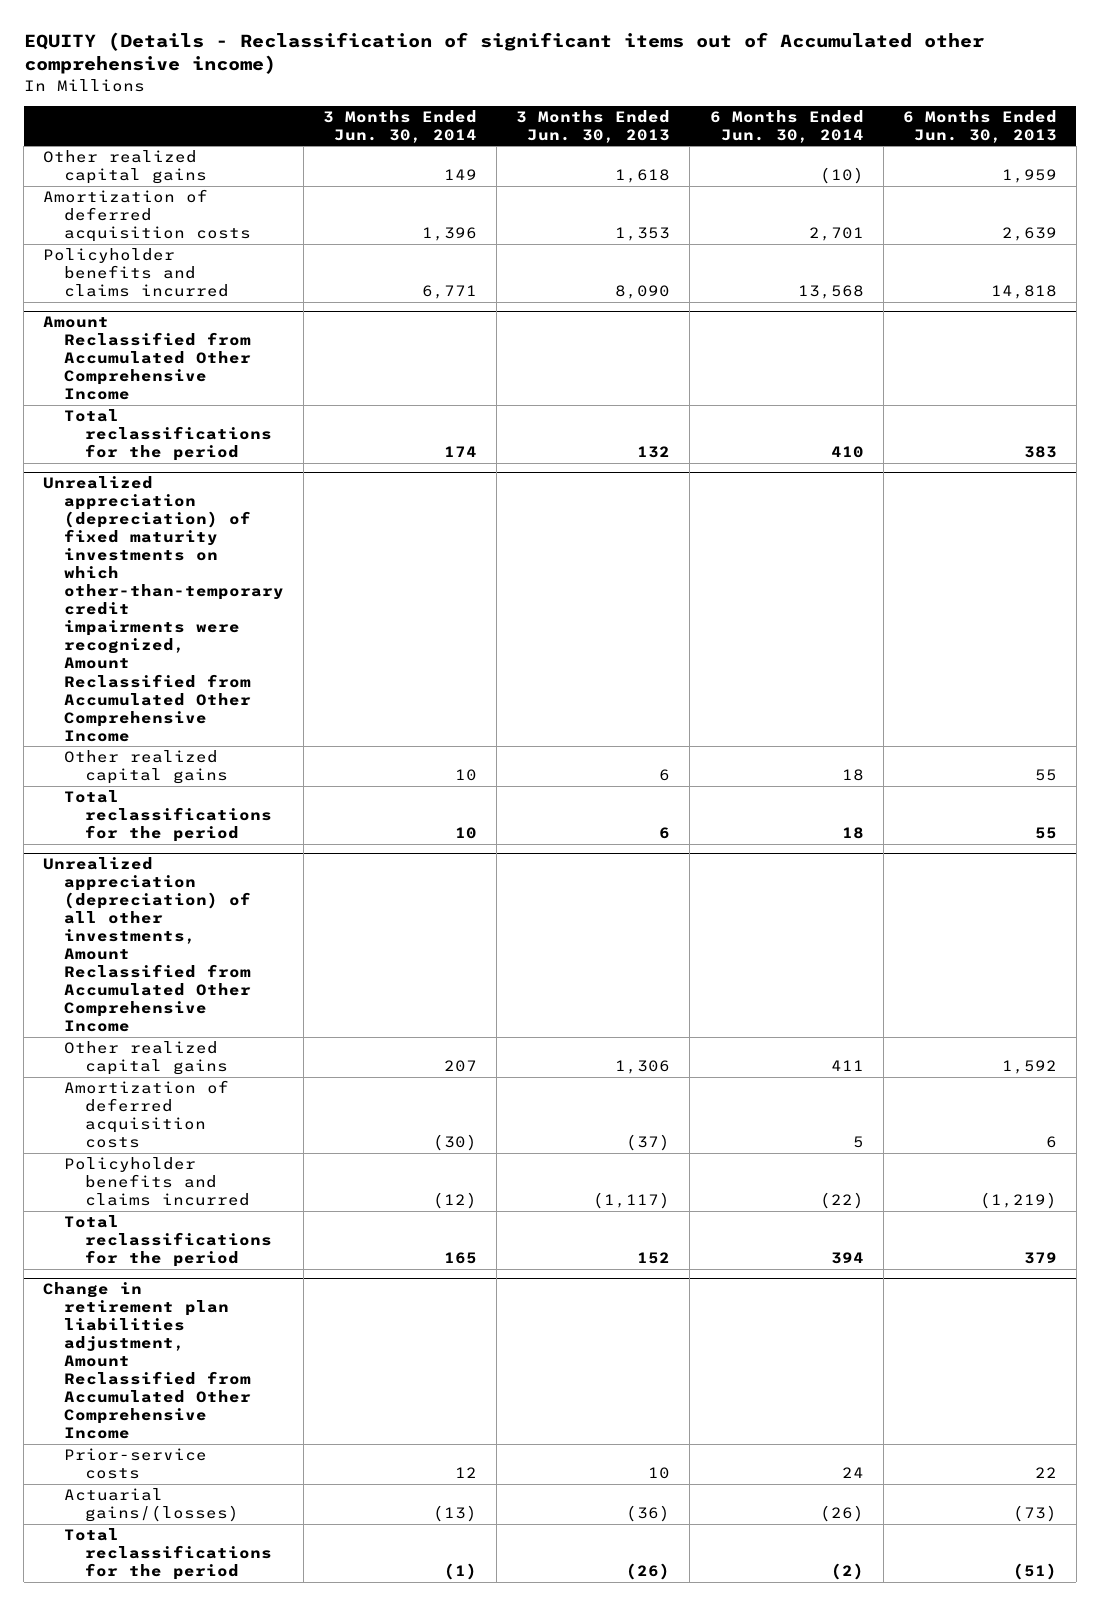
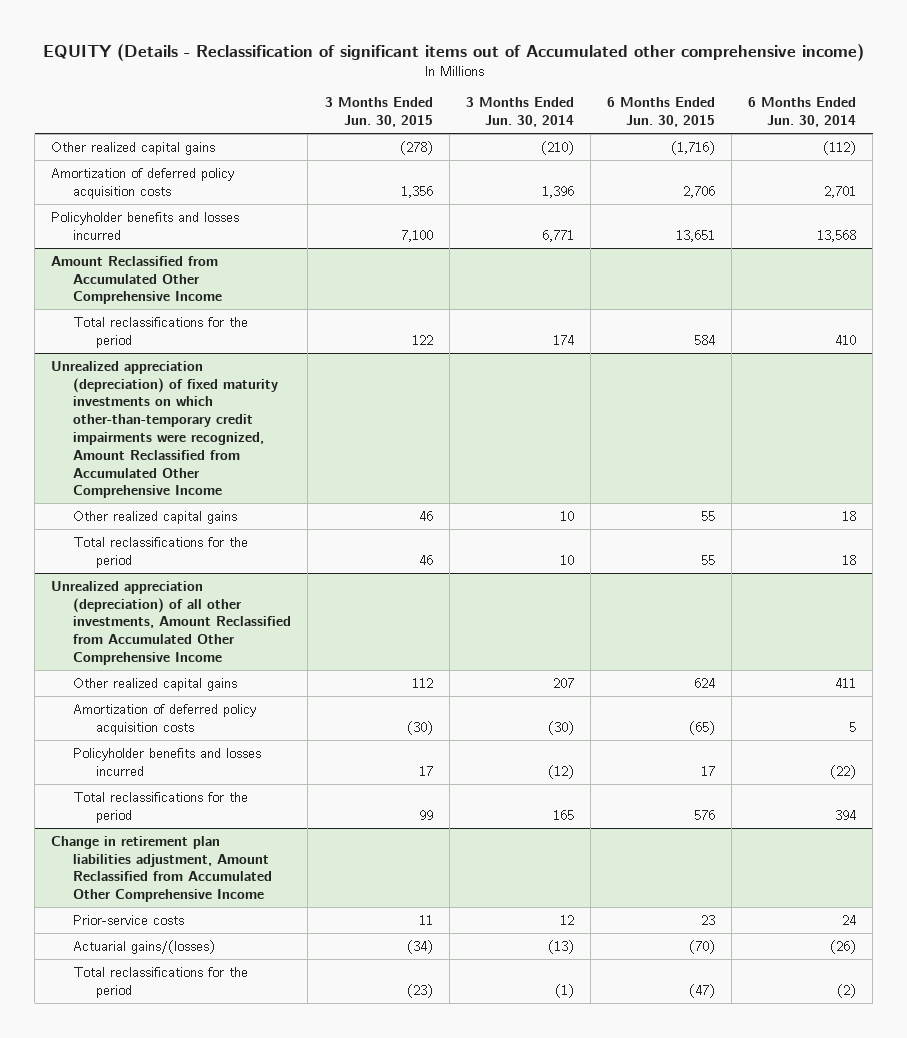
- | 3 Months Ended Jun. 30, 2014 | 3 Months Ended Jun. 30, 2013 | 6 Months Ended Jun. 30, 2014 | 6 Months Ended Jun. 30, 2013
+ | 3 Months Ended Jun. 30, 2015 | 3 Months Ended Jun. 30, 2014 | 6 Months Ended Jun. 30, 2015 | 6 Months Ended Jun. 30, 2014
- Other realized capital gains | 149 | 1,618 | (10) | 1,959
- Amortization of deferred acquisition costs | 1,396 | 1,353 | 2,701 | 2,639
- Policyholder benefits and claims incurred | 6,771 | 8,090 | 13,568 | 14,818
+ Other realized capital gains | (278) | (210) | (1,716) | (112)
+ Amortization of deferred policy acquisition costs | 1,356 | 1,396 | 2,706 | 2,701
+ Policyholder benefits and losses incurred | 7,100 | 6,771 | 13,651 | 13,568
@ Unrealized appreciation (depreciation) of all other investments, Amount Reclassified from Accumulated Other Comprehensive Income
- Amortization of deferred acquisition costs | (30) | (37) | 5 | 6
- Policyholder benefits and claims incurred | (12) | (1,117) | (22) | (1,219)
+ Amortization of deferred policy acquisition costs | (30) | (30) | (65) | 5
+ Policyholder benefits and losses incurred | 17 | (12) | 17 | (22)

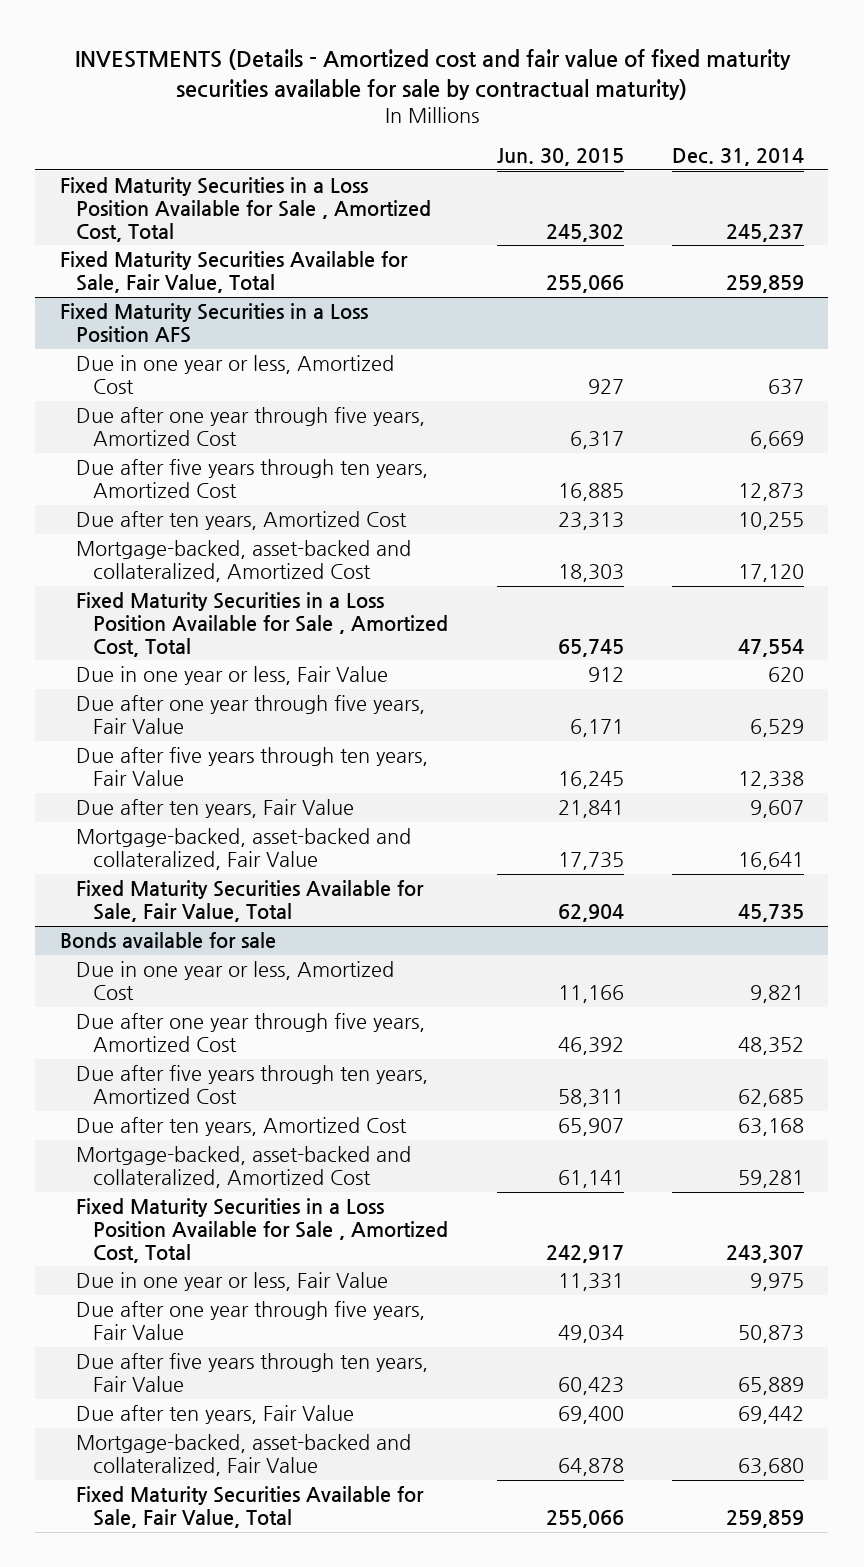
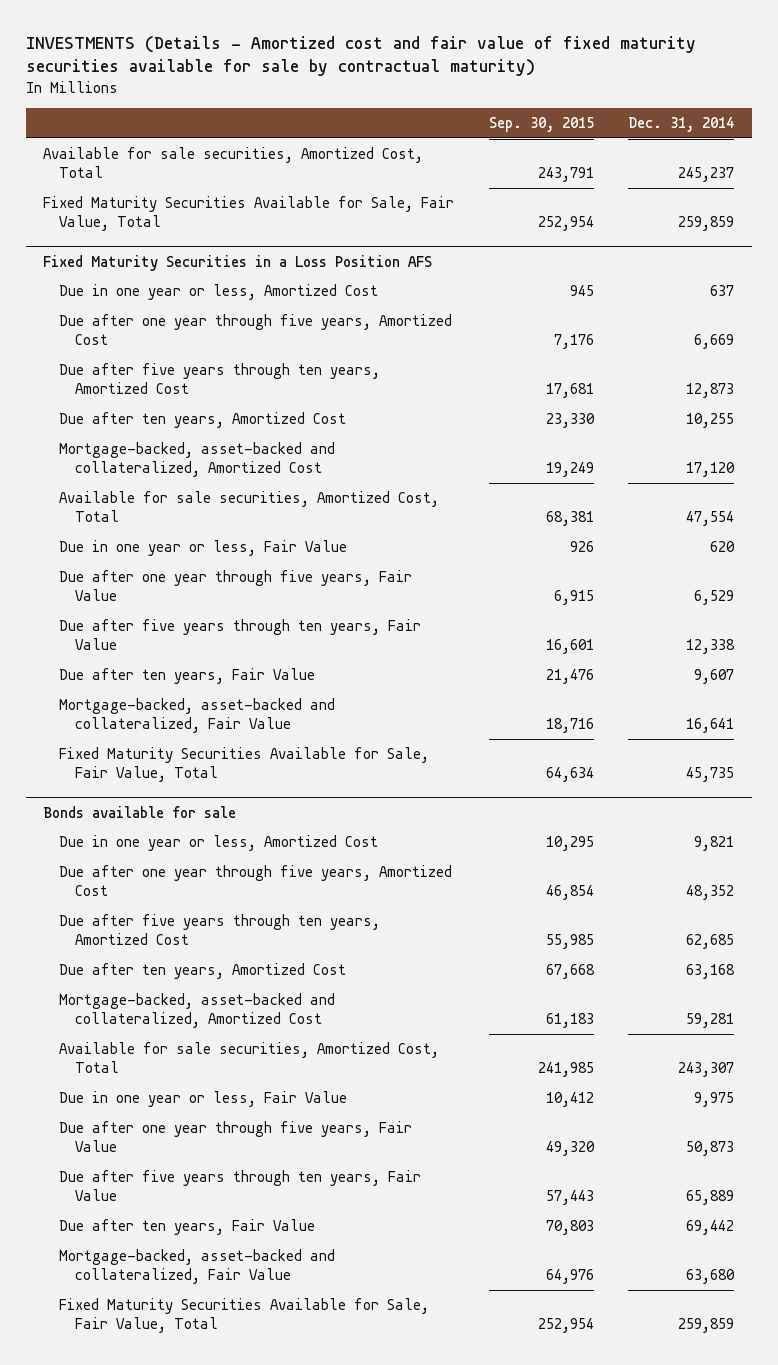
- | Jun. 30, 2015 | Dec. 31, 2014
+ | Sep. 30, 2015 | Dec. 31, 2014
- Fixed Maturity Securities in a Loss Position Available for Sale , Amortized Cost, Total | 245,302 | 245,237
+ Available for sale securities, Amortized Cost, Total | 243,791 | 245,237
@ Fixed Maturity Securities in a Loss Position AFS
- Fixed Maturity Securities in a Loss Position Available for Sale , Amortized Cost, Total | 65,745 | 47,554
+ Available for sale securities, Amortized Cost, Total | 68,381 | 47,554
@ Bonds available for sale
- Fixed Maturity Securities in a Loss Position Available for Sale , Amortized Cost, Total | 242,917 | 243,307
+ Available for sale securities, Amortized Cost, Total | 241,985 | 243,307

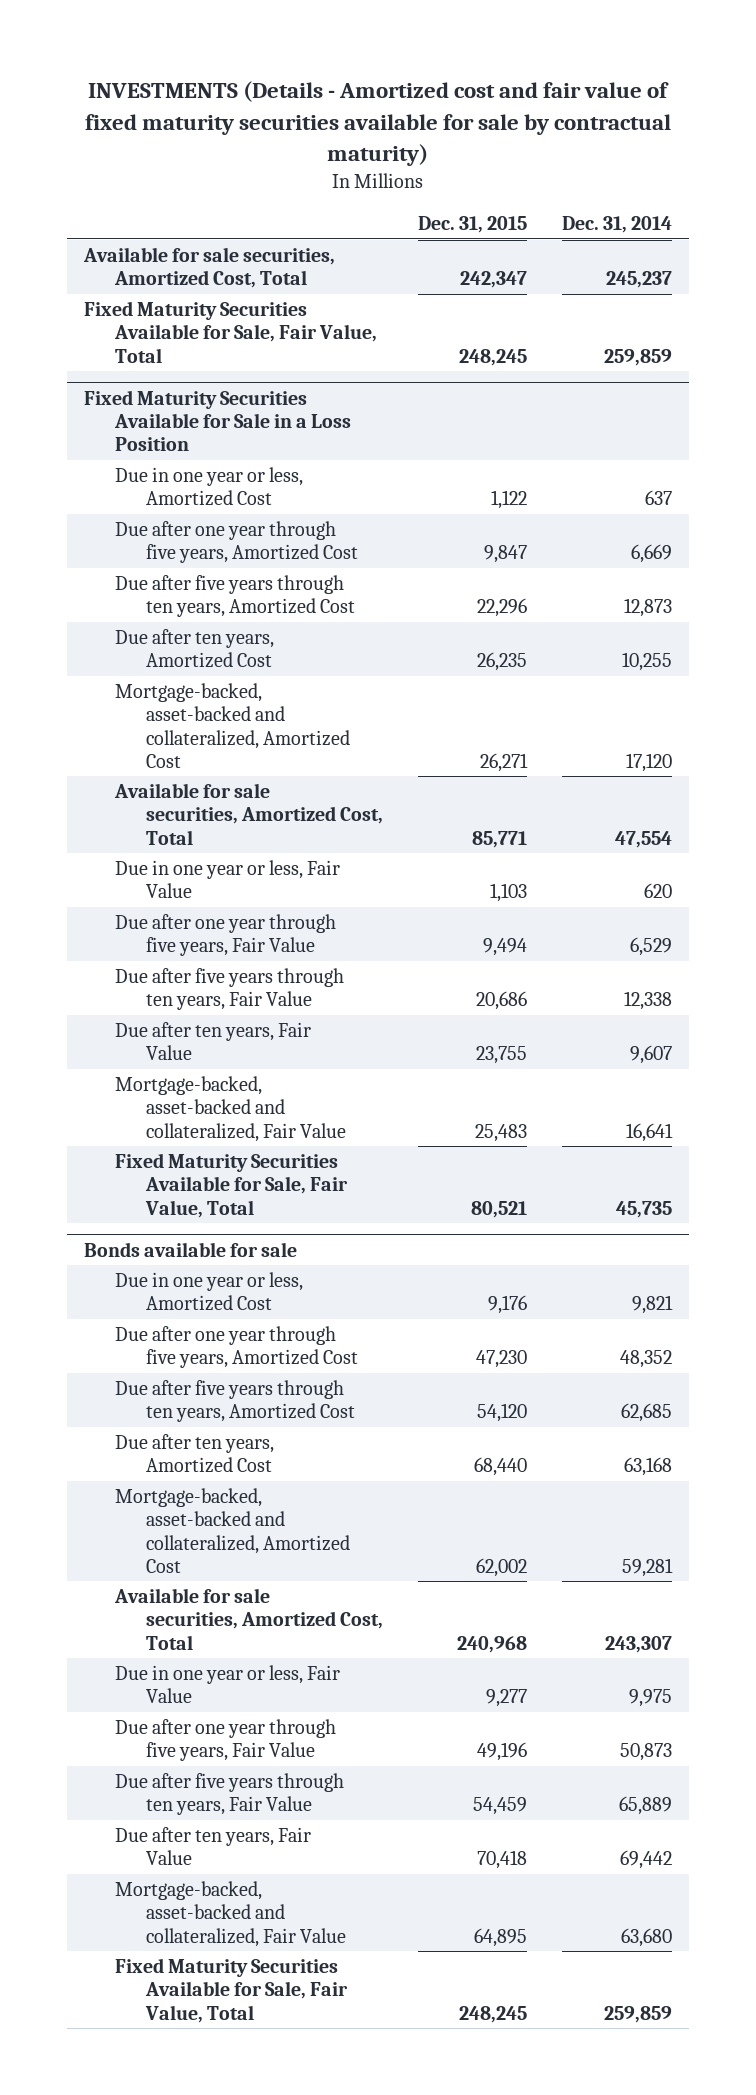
- | Sep. 30, 2015 | Dec. 31, 2014
+ | Dec. 31, 2015 | Dec. 31, 2014
- Fixed Maturity Securities in a Loss Position AFS
+ Fixed Maturity Securities Available for Sale in a Loss Position

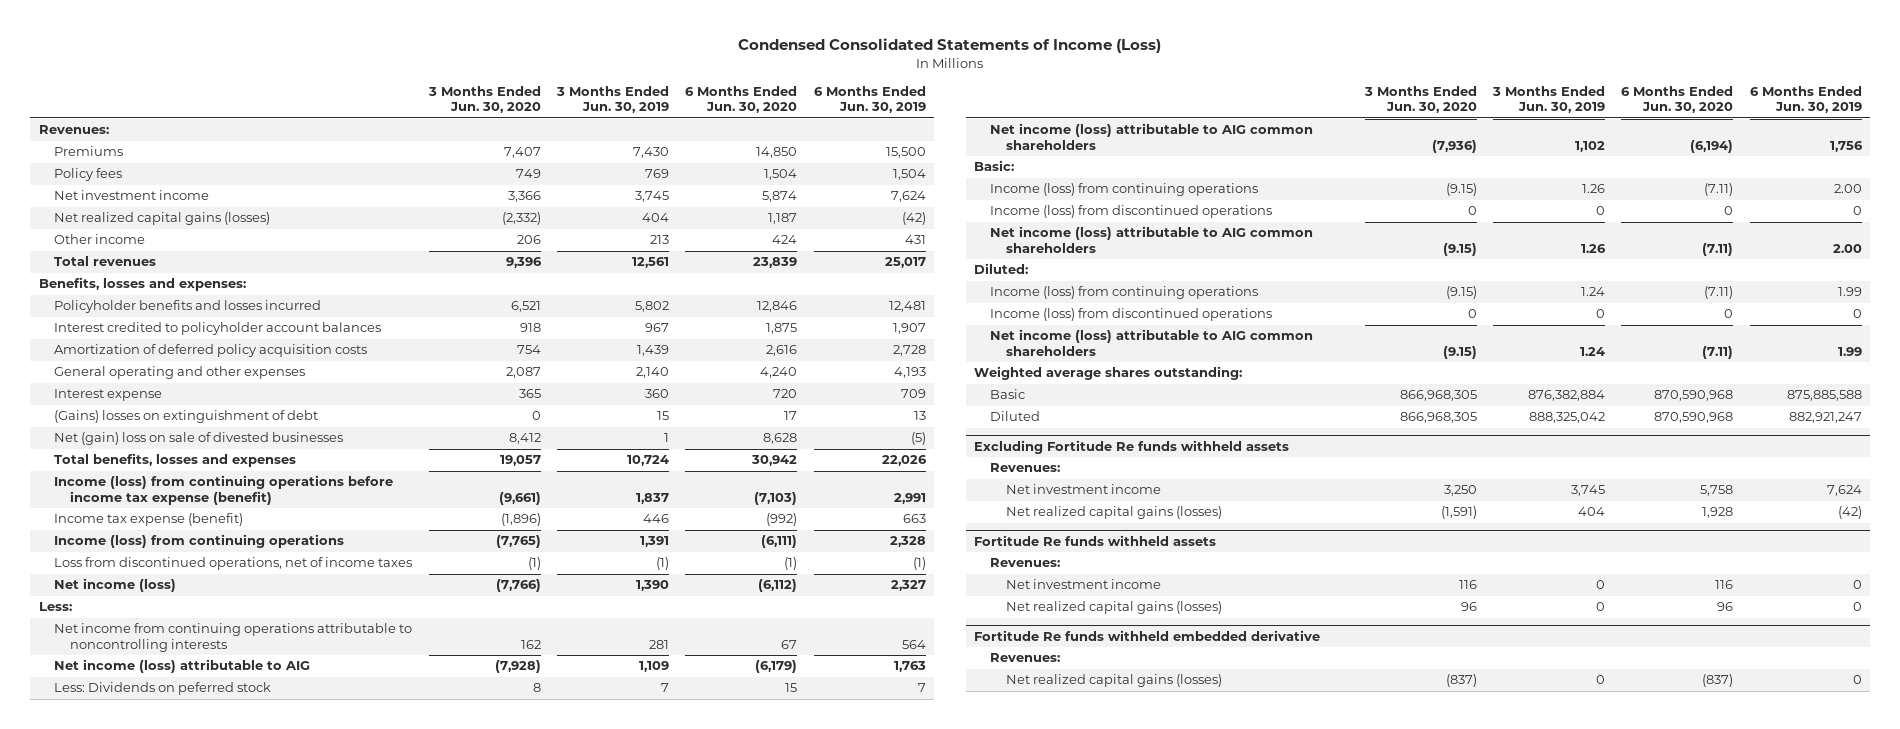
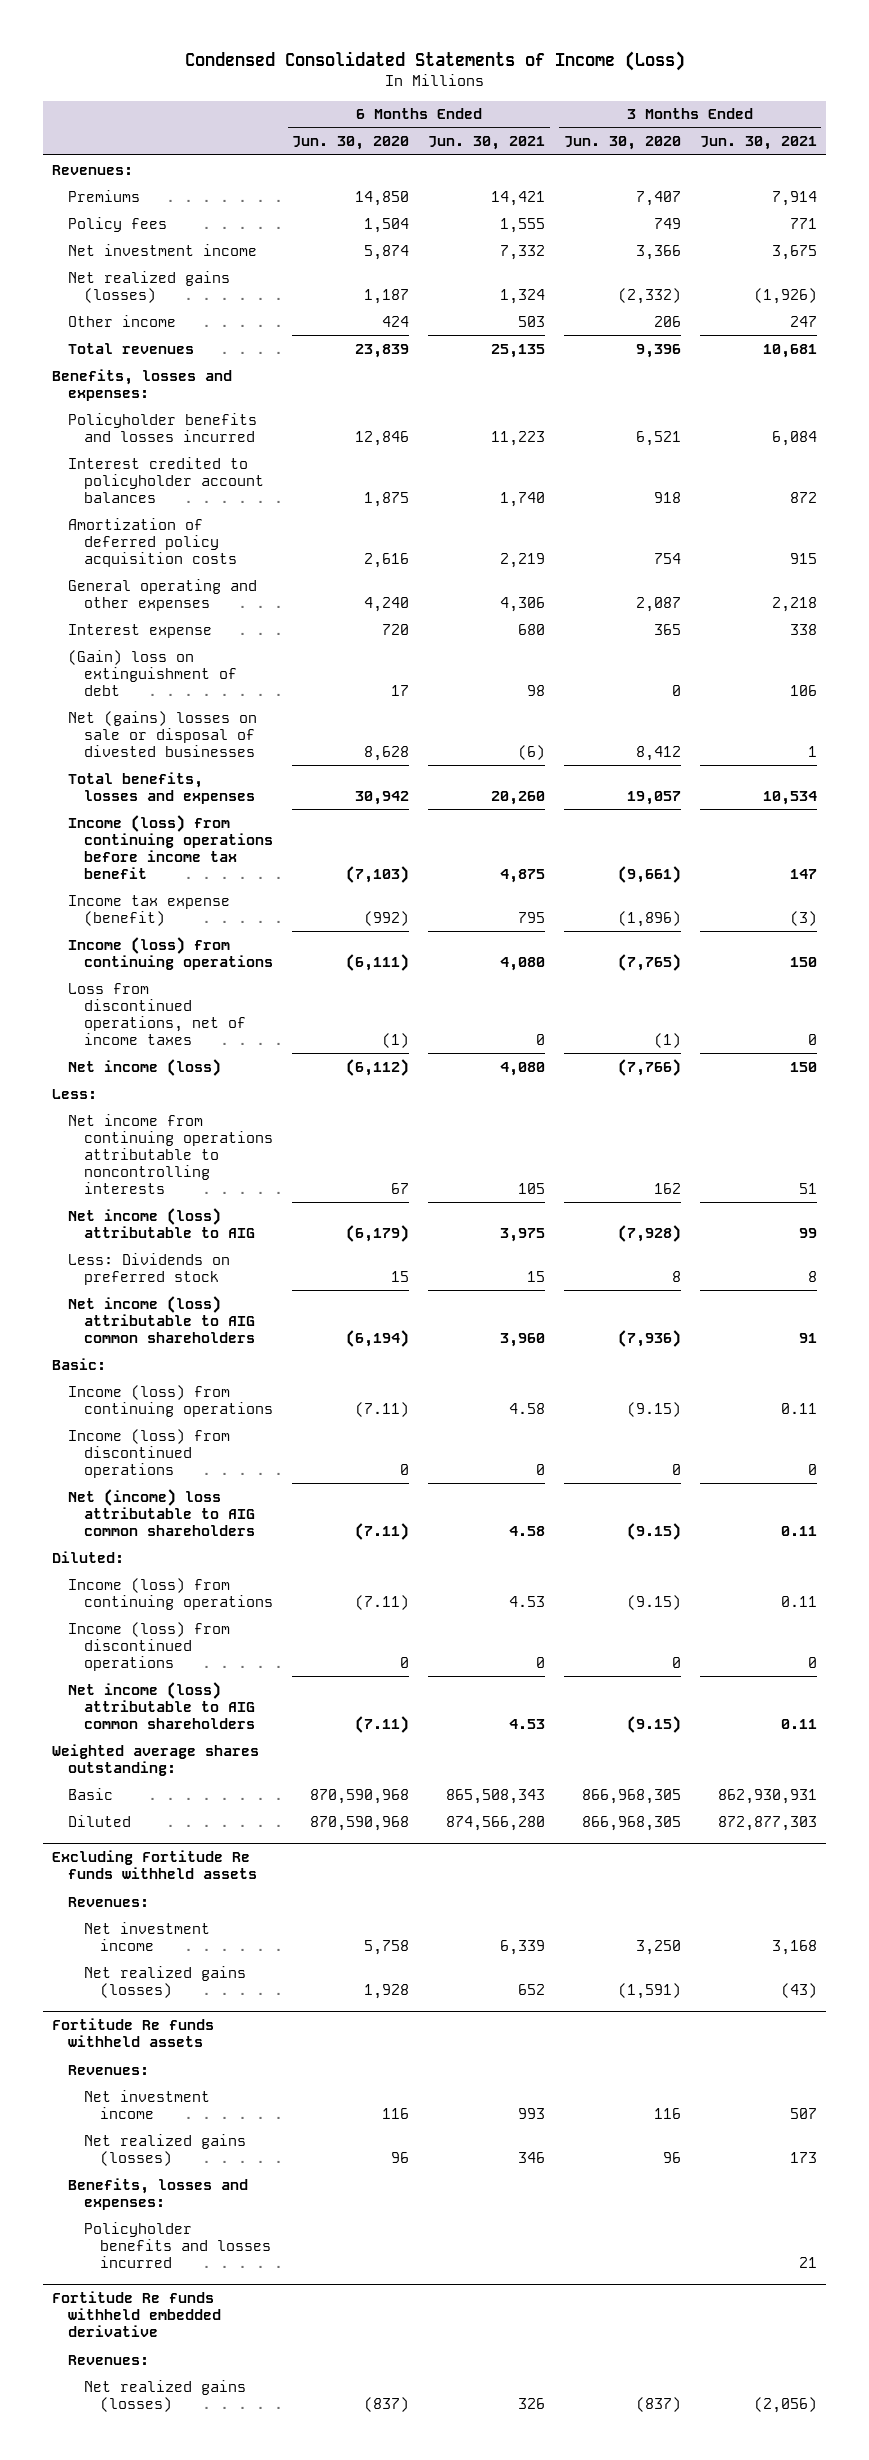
- | 3 Months Ended Jun. 30, 2020 | 3 Months Ended Jun. 30, 2019 | 6 Months Ended Jun. 30, 2020 | 6 Months Ended Jun. 30, 2019
+ | 6 Months Ended Jun. 30, 2020 | 6 Months Ended Jun. 30, 2021 | 3 Months Ended Jun. 30, 2020 | 3 Months Ended Jun. 30, 2021
- Net realized capital gains (losses) | (2,332) | 404 | 1,187 | (42)
+ Net realized gains (losses) | 1,187 | 1,324 | (2,332) | (1,926)
- (Gains) losses on extinguishment of debt | 0 | 15 | 17 | 13
- Net (gain) loss on sale of divested businesses | 8,412 | 1 | 8,628 | (5)
+ (Gain) loss on extinguishment of debt | 17 | 98 | 0 | 106
+ Net (gains) losses on sale or disposal of divested businesses | 8,628 | (6) | 8,412 | 1
- Income (loss) from continuing operations before income tax expense (benefit) | (9,661) | 1,837 | (7,103) | 2,991
+ Income (loss) from continuing operations before income tax benefit | (7,103) | 4,875 | (9,661) | 147
- Less: Dividends on peferred stock | 8 | 7 | 15 | 7
+ Less: Dividends on preferred stock | 15 | 15 | 8 | 8
- Net income (loss) attributable to AIG common shareholders | (9.15) | 1.26 | (7.11) | 2.00
+ Net (income) loss attributable to AIG common shareholders | (7.11) | 4.58 | (9.15) | 0.11
@ Excluding Fortitude Re funds withheld assets
- Net realized capital gains (losses) | (1,591) | 404 | 1,928 | (42)
+ Net realized gains (losses) | 1,928 | 652 | (1,591) | (43)
@ Fortitude Re funds withheld assets
- Net realized capital gains (losses) | 96 | 0 | 96 | 0
+ Net realized gains (losses) | 96 | 346 | 96 | 173
+ Benefits, losses and expenses:
+ Policyholder benefits and losses incurred | | | | 21
@ Fortitude Re funds withheld embedded derivative
- Net realized capital gains (losses) | (837) | 0 | (837) | 0
+ Net realized gains (losses) | (837) | 326 | (837) | (2,056)

